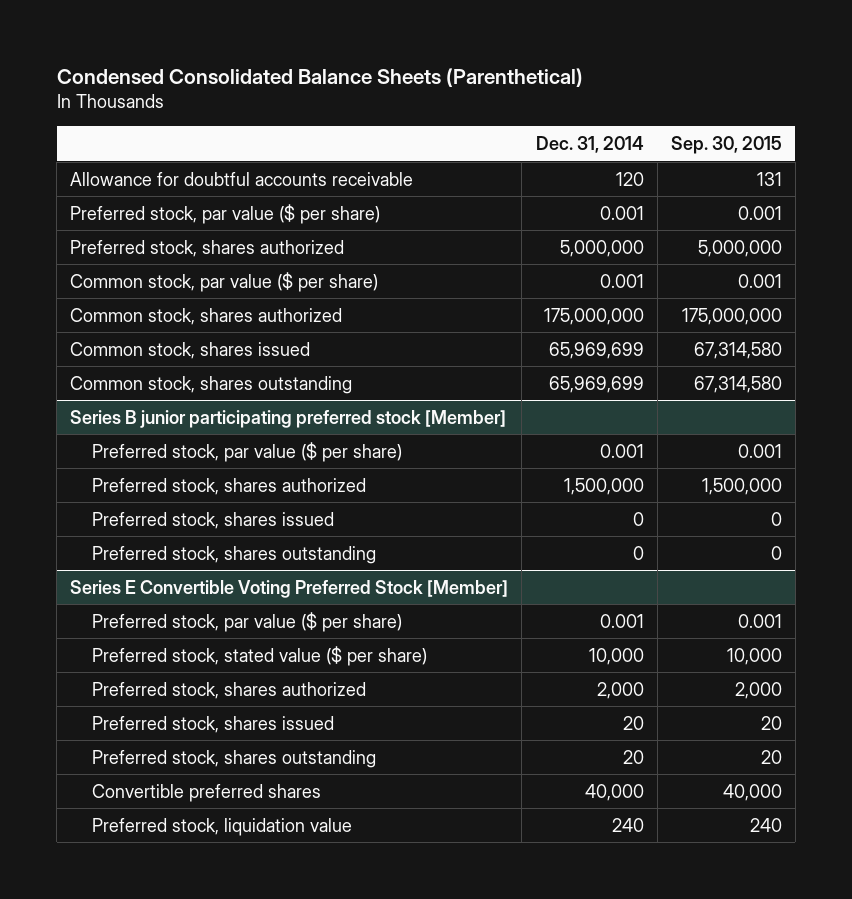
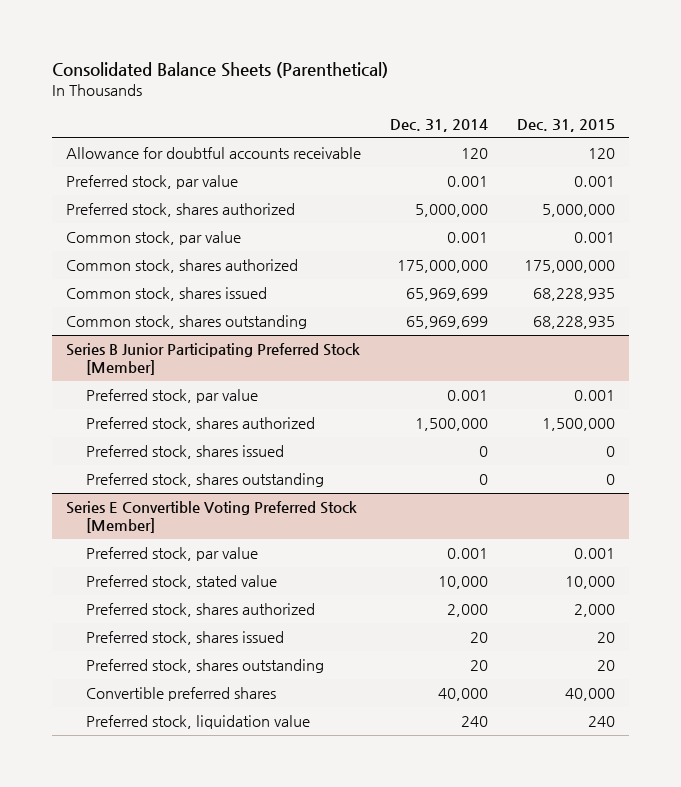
- Condensed Consolidated Balance Sheets (Parenthetical)
+ Consolidated Balance Sheets (Parenthetical)
- | Dec. 31, 2014 | Sep. 30, 2015
+ | Dec. 31, 2014 | Dec. 31, 2015
- Preferred stock, par value ($ per share) | 0.001 | 0.001
+ Preferred stock, par value | 0.001 | 0.001
- Common stock, par value ($ per share) | 0.001 | 0.001
+ Common stock, par value | 0.001 | 0.001
- Series B junior participating preferred stock [Member]
- Preferred stock, par value ($ per share) | 0.001 | 0.001
+ Series B Junior Participating Preferred Stock [Member]
+ Preferred stock, par value | 0.001 | 0.001
@ Series E Convertible Voting Preferred Stock [Member]
- Preferred stock, par value ($ per share) | 0.001 | 0.001
- Preferred stock, stated value ($ per share) | 10,000 | 10,000
+ Preferred stock, par value | 0.001 | 0.001
+ Preferred stock, stated value | 10,000 | 10,000

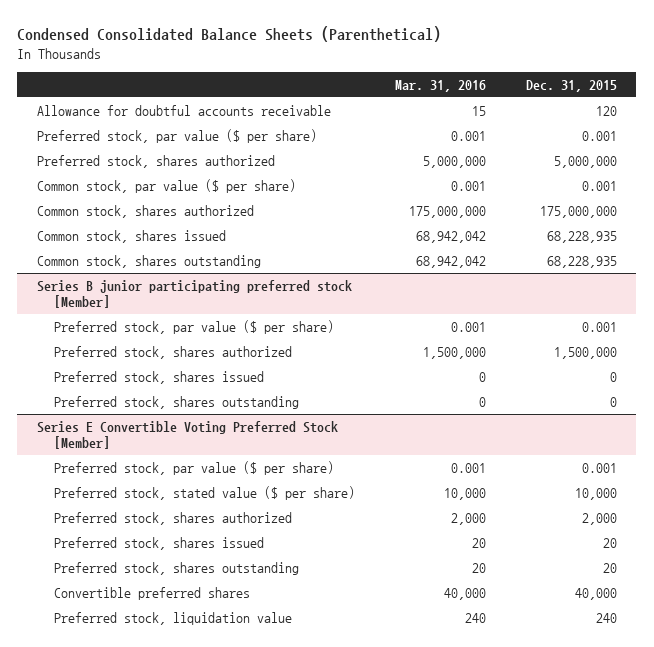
- Consolidated Balance Sheets (Parenthetical)
+ Condensed Consolidated Balance Sheets (Parenthetical)
- | Dec. 31, 2014 | Dec. 31, 2015
+ | Mar. 31, 2016 | Dec. 31, 2015
- Preferred stock, par value | 0.001 | 0.001
+ Preferred stock, par value ($ per share) | 0.001 | 0.001
- Common stock, par value | 0.001 | 0.001
+ Common stock, par value ($ per share) | 0.001 | 0.001
- Series B Junior Participating Preferred Stock [Member]
- Preferred stock, par value | 0.001 | 0.001
+ Series B junior participating preferred stock [Member]
+ Preferred stock, par value ($ per share) | 0.001 | 0.001
@ Series E Convertible Voting Preferred Stock [Member]
- Preferred stock, par value | 0.001 | 0.001
- Preferred stock, stated value | 10,000 | 10,000
+ Preferred stock, par value ($ per share) | 0.001 | 0.001
+ Preferred stock, stated value ($ per share) | 10,000 | 10,000

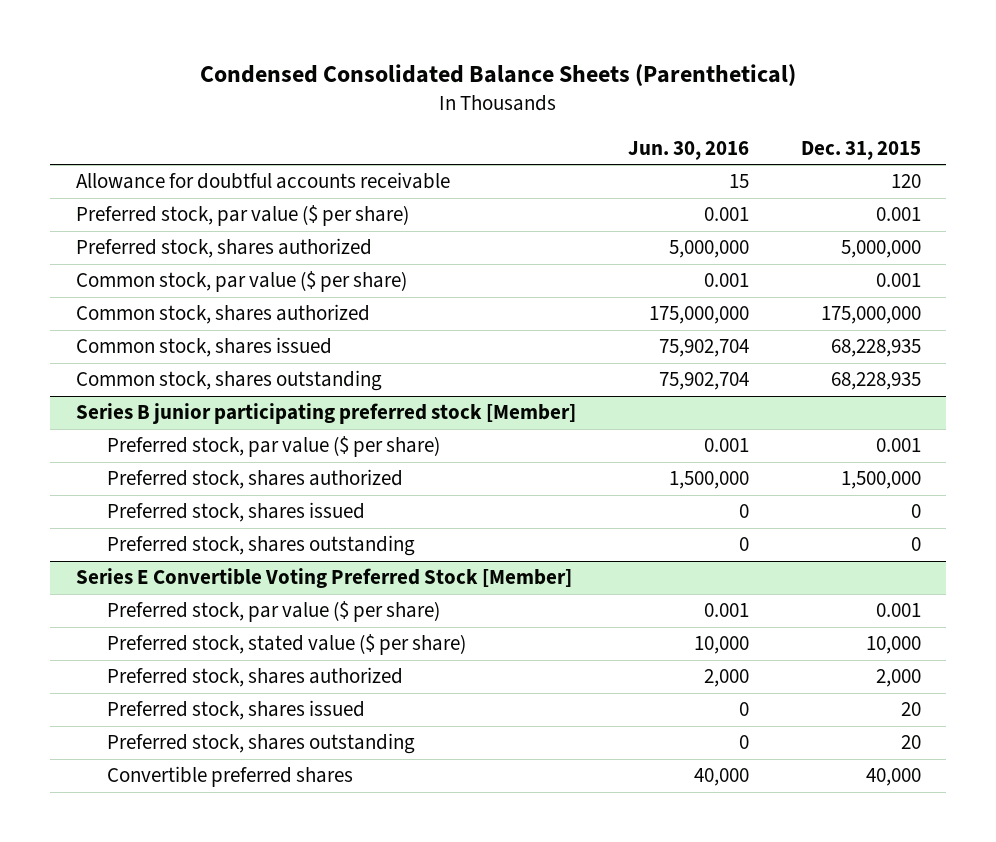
- | Mar. 31, 2016 | Dec. 31, 2015
+ | Jun. 30, 2016 | Dec. 31, 2015
@ Series E Convertible Voting Preferred Stock [Member]
- Preferred stock, liquidation value | 240 | 240

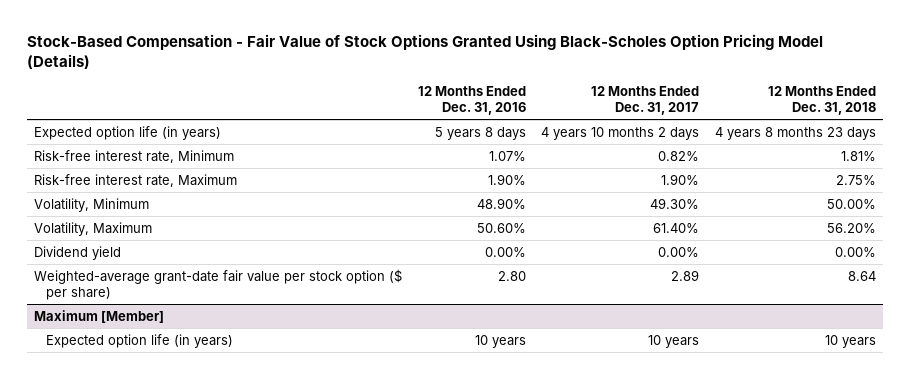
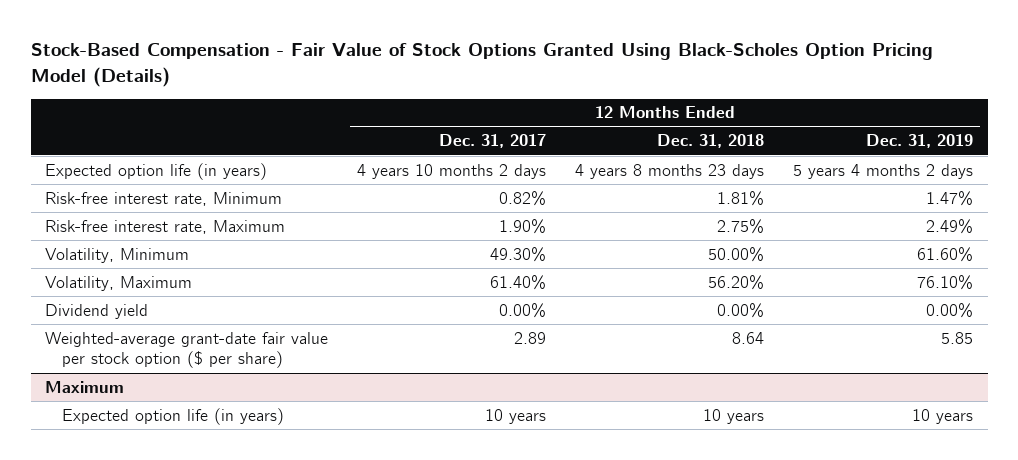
- | 12 Months Ended Dec. 31, 2016 | 12 Months Ended Dec. 31, 2017 | 12 Months Ended Dec. 31, 2018
+ | 12 Months Ended Dec. 31, 2017 | 12 Months Ended Dec. 31, 2018 | 12 Months Ended Dec. 31, 2019
- Maximum [Member]
+ Maximum

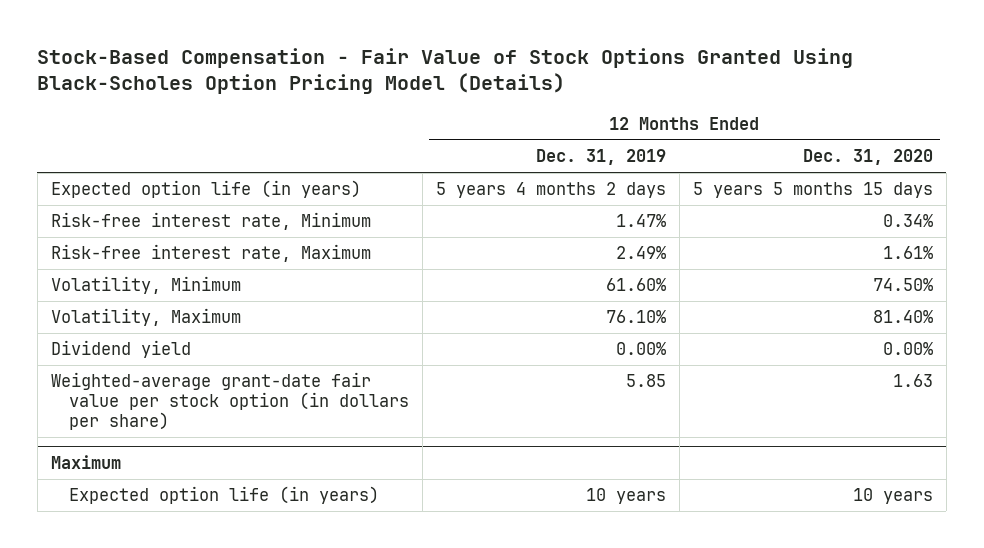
- | 12 Months Ended Dec. 31, 2017 | 12 Months Ended Dec. 31, 2018 | 12 Months Ended Dec. 31, 2019
+ | 12 Months Ended Dec. 31, 2019 | 12 Months Ended Dec. 31, 2020
- Weighted-average grant-date fair value per stock option ($ per share) | 2.89 | 8.64 | 5.85
+ Weighted-average grant-date fair value per stock option (in dollars per share) | 5.85 | 1.63

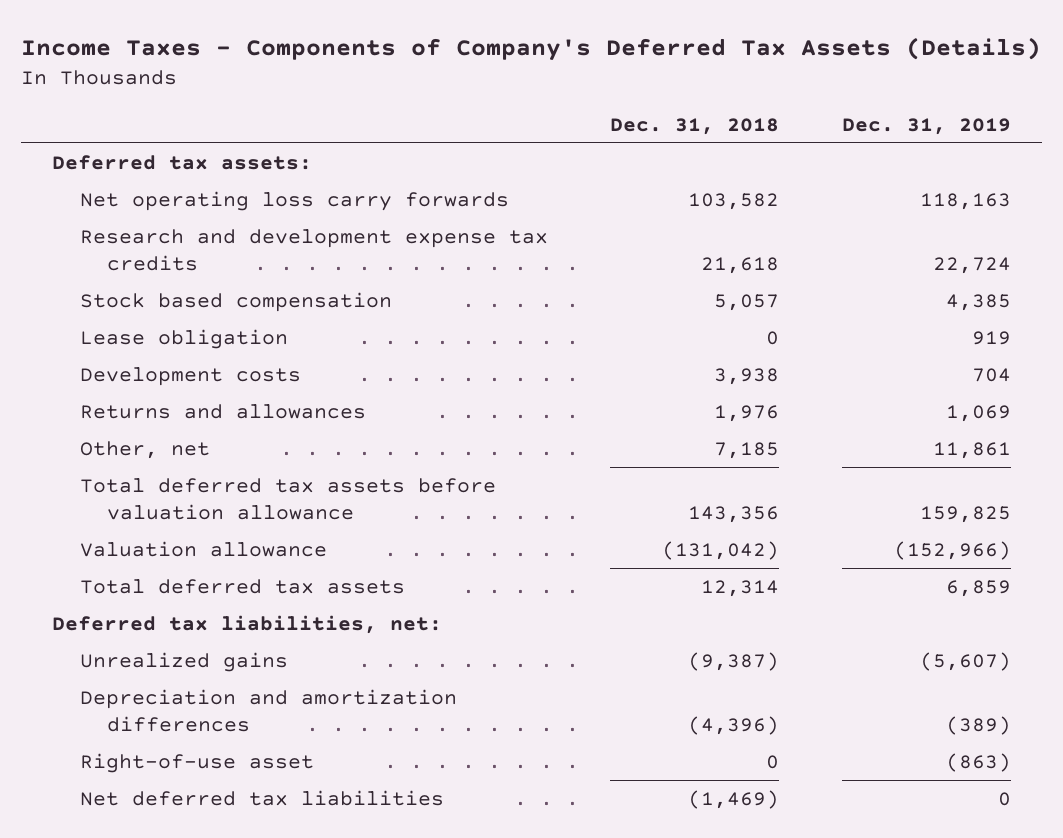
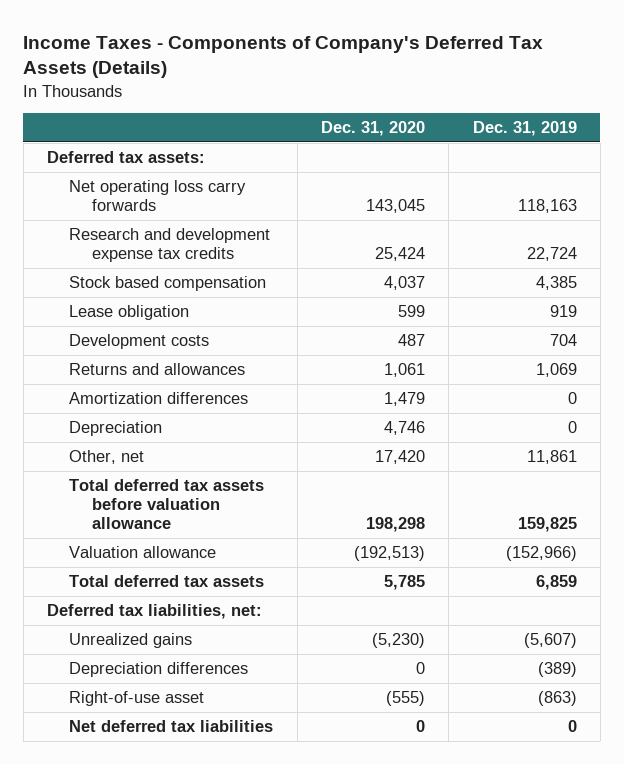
- | Dec. 31, 2018 | Dec. 31, 2019
+ | Dec. 31, 2020 | Dec. 31, 2019
+ Amortization differences | 1,479 | 0
+ Depreciation | 4,746 | 0
- Depreciation and amortization differences | (4,396) | (389)
+ Depreciation differences | 0 | (389)

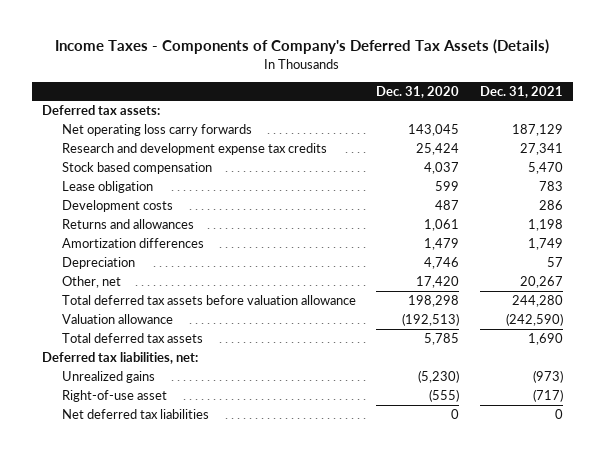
- | Dec. 31, 2020 | Dec. 31, 2019
+ | Dec. 31, 2020 | Dec. 31, 2021
- Depreciation differences | 0 | (389)

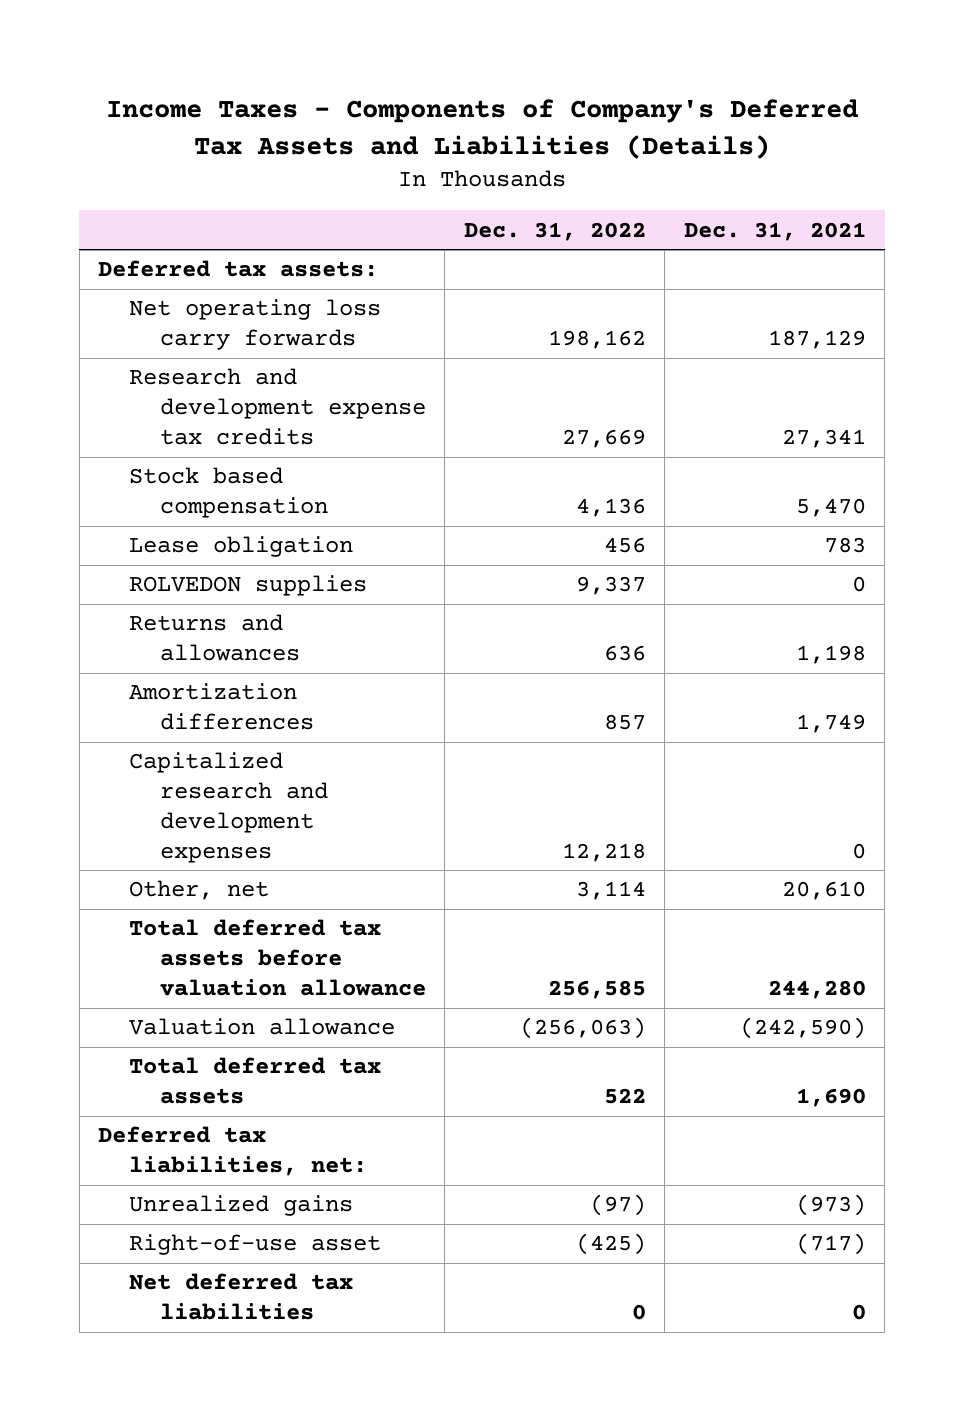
- Income Taxes - Components of Company's Deferred Tax Assets (Details)
+ Income Taxes - Components of Company's Deferred Tax Assets and Liabilities (Details)
- | Dec. 31, 2020 | Dec. 31, 2021
+ | Dec. 31, 2022 | Dec. 31, 2021
- Development costs | 487 | 286
+ ROLVEDON supplies | 9,337 | 0
- Depreciation | 4,746 | 57
- Other, net | 17,420 | 20,267
+ Capitalized research and development expenses | 12,218 | 0
+ Other, net | 3,114 | 20,610

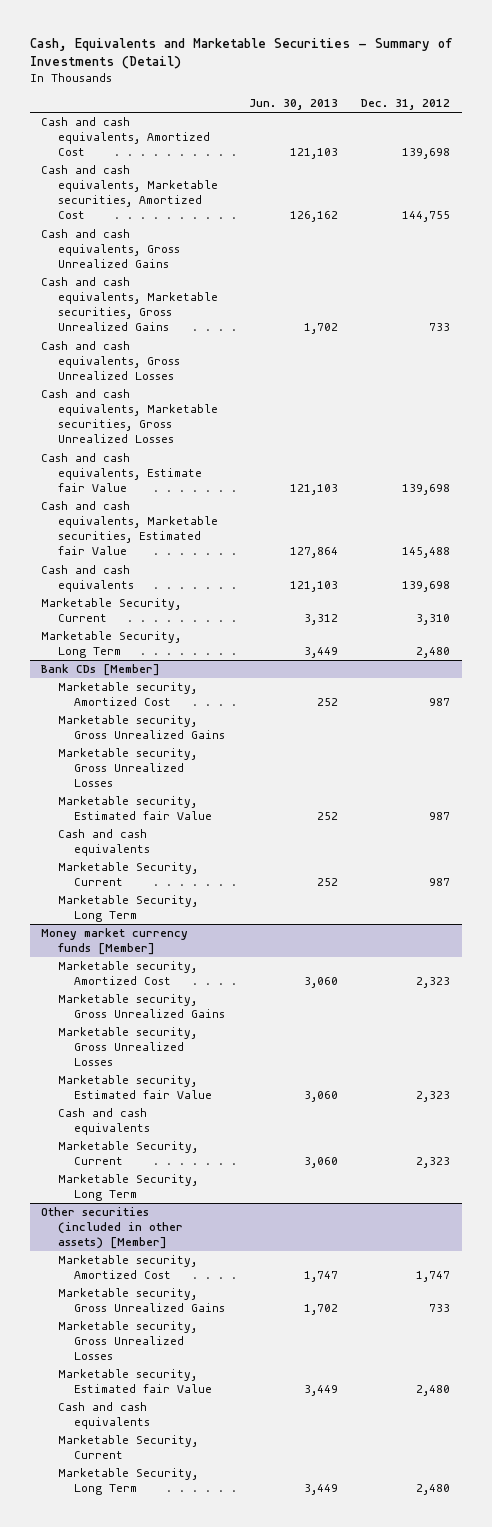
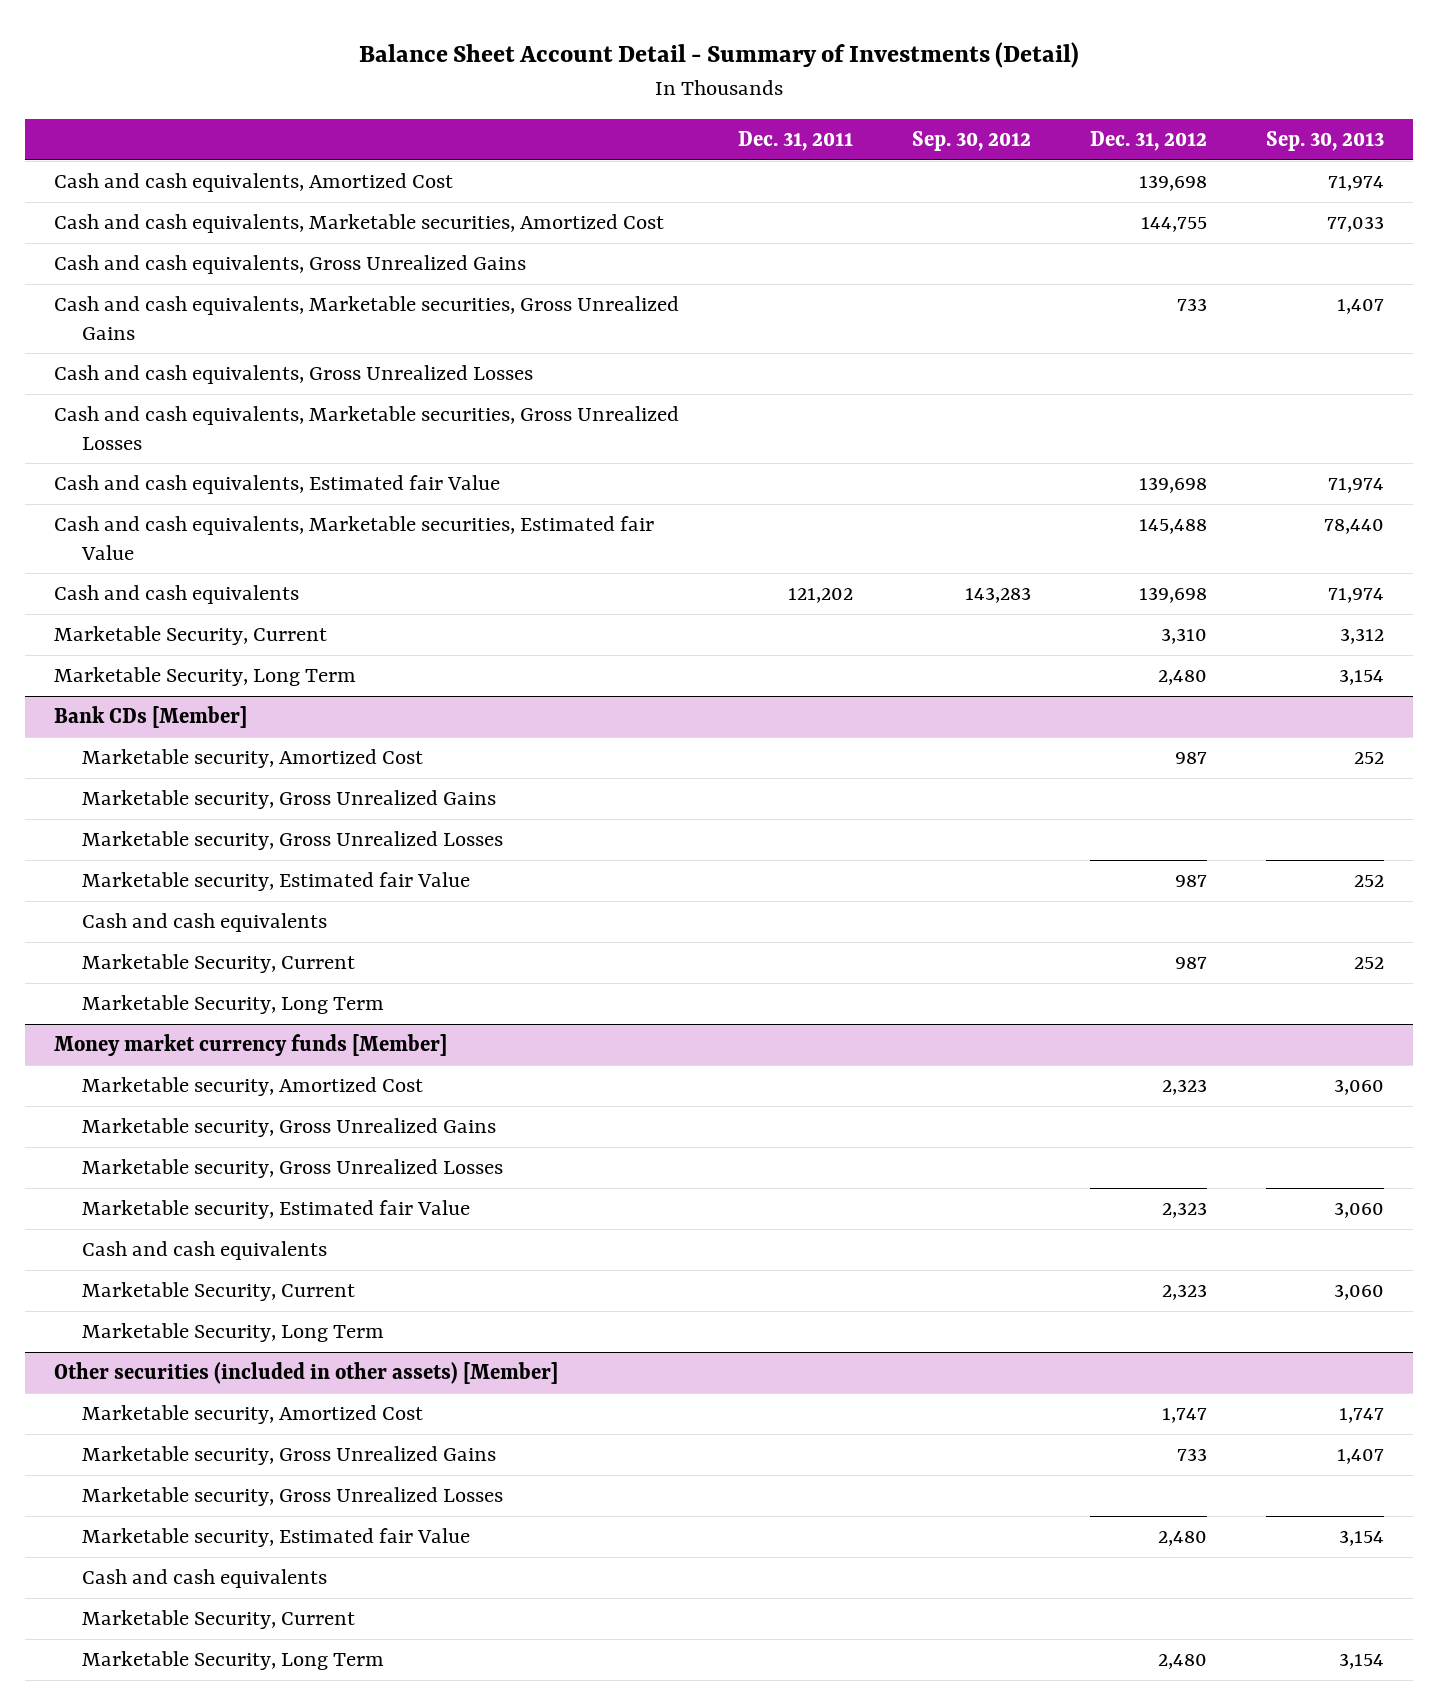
- Cash, Equivalents and Marketable Securities - Summary of Investments (Detail)
+ Balance Sheet Account Detail - Summary of Investments (Detail)
- | Jun. 30, 2013 | Dec. 31, 2012
+ | Dec. 31, 2011 | Sep. 30, 2012 | Dec. 31, 2012 | Sep. 30, 2013
- Cash and cash equivalents, Estimate fair Value | 121,103 | 139,698
+ Cash and cash equivalents, Estimated fair Value | | | 139,698 | 71,974

